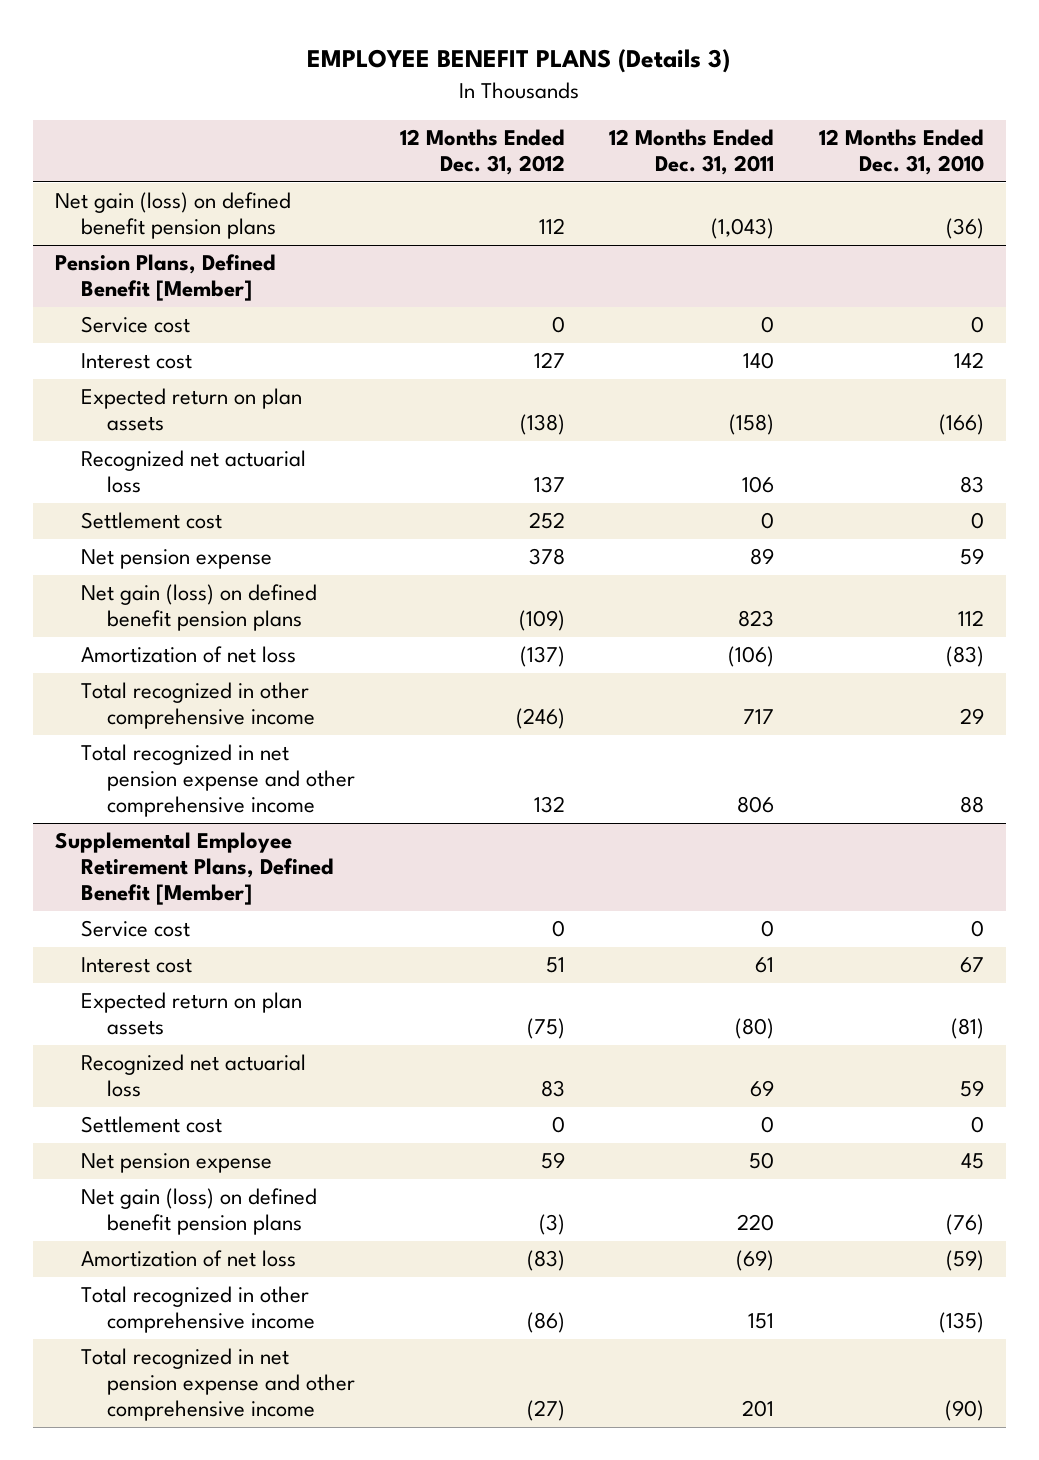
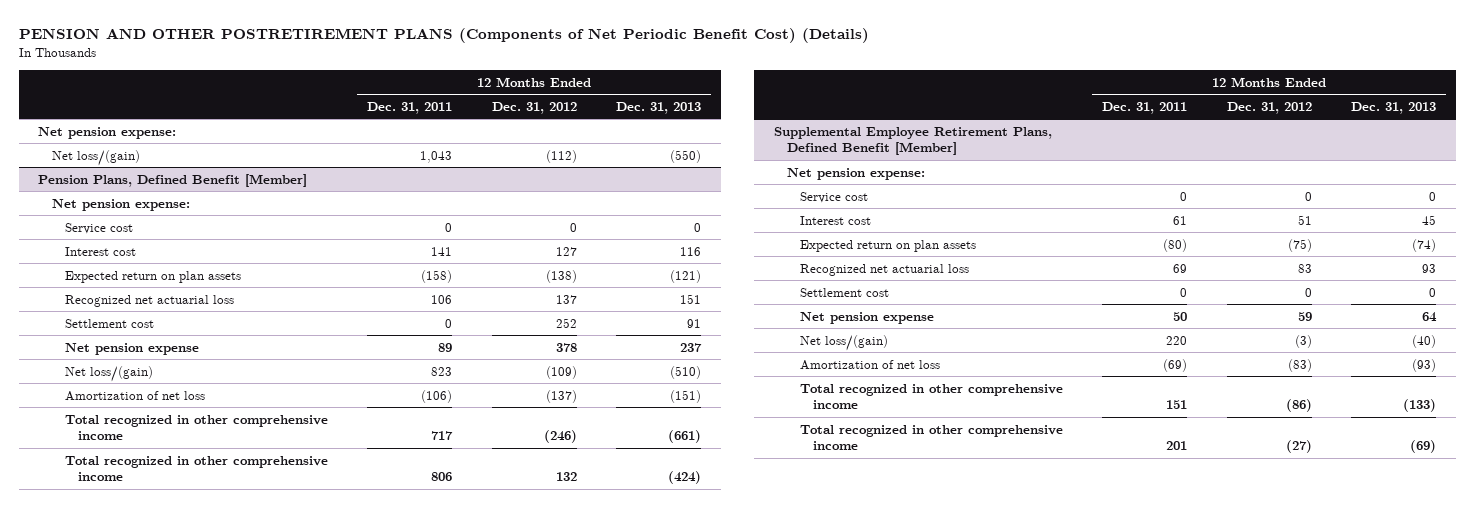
- EMPLOYEE BENEFIT PLANS (Details 3)
+ PENSION AND OTHER POSTRETIREMENT PLANS (Components of Net Periodic Benefit Cost) (Details)
- | 12 Months Ended Dec. 31, 2012 | 12 Months Ended Dec. 31, 2011 | 12 Months Ended Dec. 31, 2010
+ | 12 Months Ended Dec. 31, 2011 | 12 Months Ended Dec. 31, 2012 | 12 Months Ended Dec. 31, 2013
- Net gain (loss) on defined benefit pension plans | 112 | (1,043) | (36)
+ Net pension expense:
+ Net loss/(gain) | 1,043 | (112) | (550)
@ Pension Plans, Defined Benefit [Member]
+ Net pension expense:
- Interest cost | 127 | 140 | 142
+ Interest cost | 141 | 127 | 116
- Net gain (loss) on defined benefit pension plans | (109) | 823 | 112
+ Net loss/(gain) | 823 | (109) | (510)
- Total recognized in net pension expense and other comprehensive income | 132 | 806 | 88
+ Total recognized in other comprehensive income | 806 | 132 | (424)
@ Supplemental Employee Retirement Plans, Defined Benefit [Member]
+ Net pension expense:
- Net gain (loss) on defined benefit pension plans | (3) | 220 | (76)
+ Net loss/(gain) | 220 | (3) | (40)
- Total recognized in net pension expense and other comprehensive income | (27) | 201 | (90)
+ Total recognized in other comprehensive income | 201 | (27) | (69)

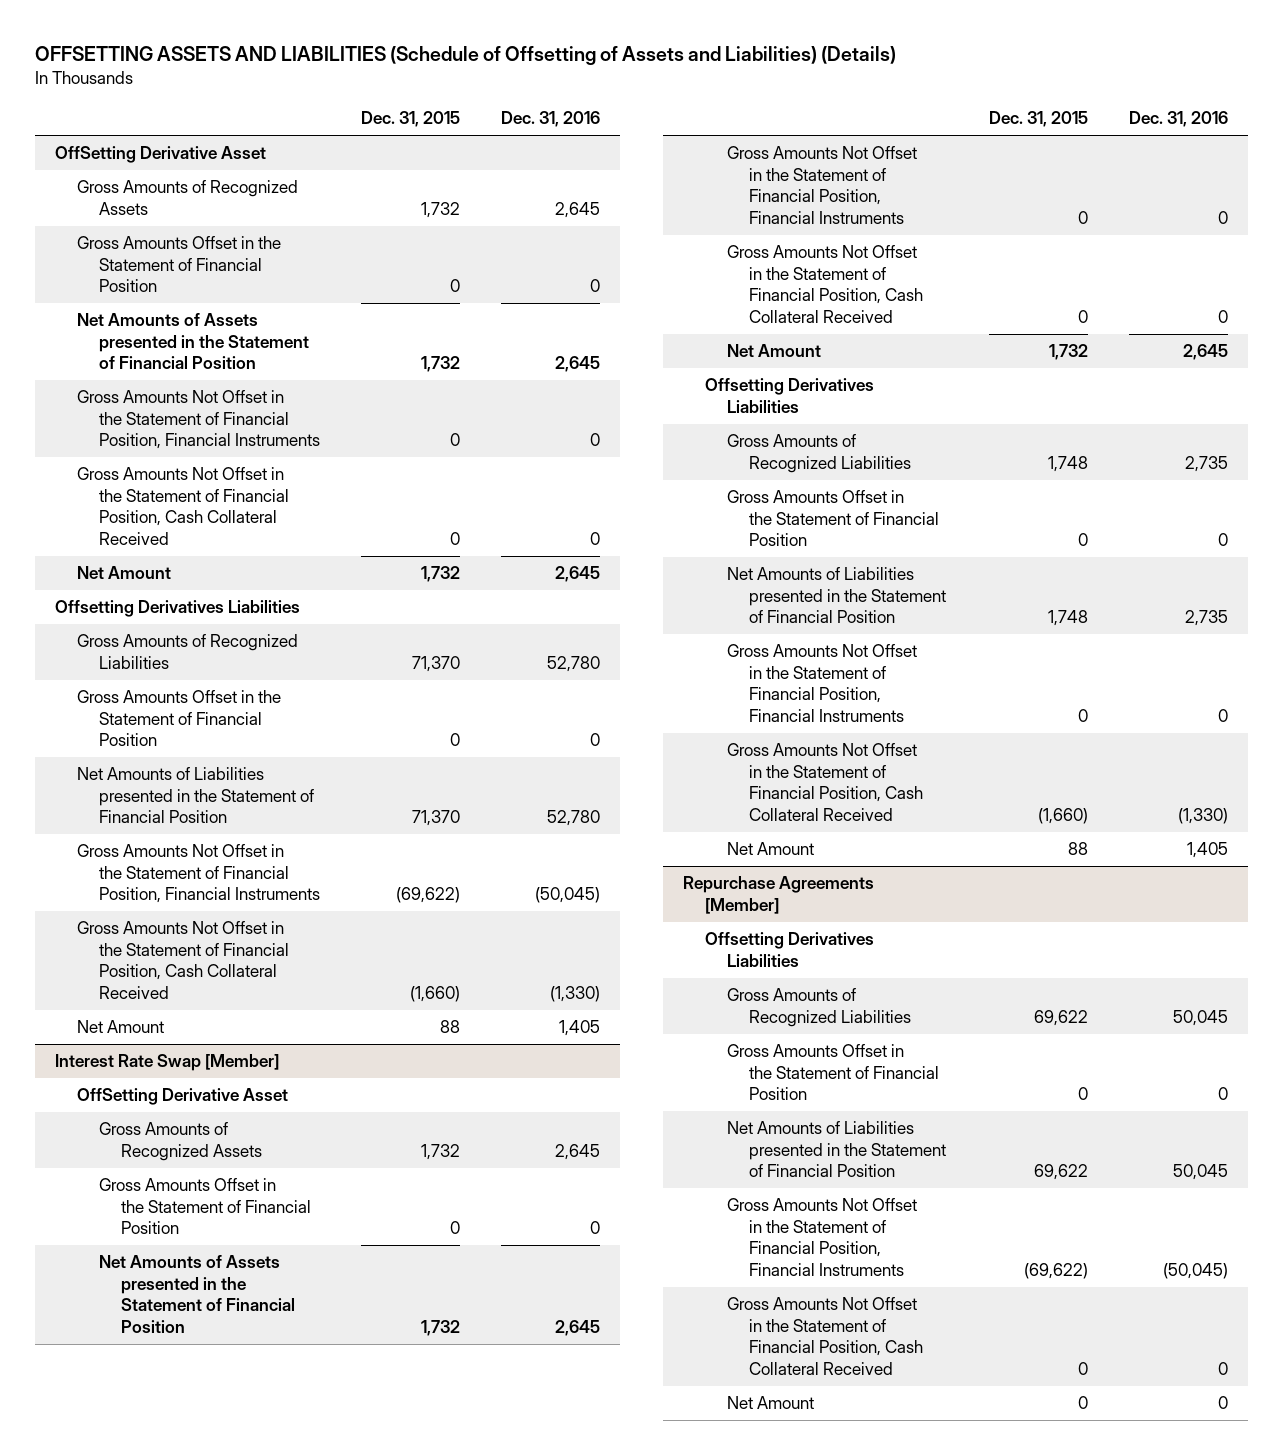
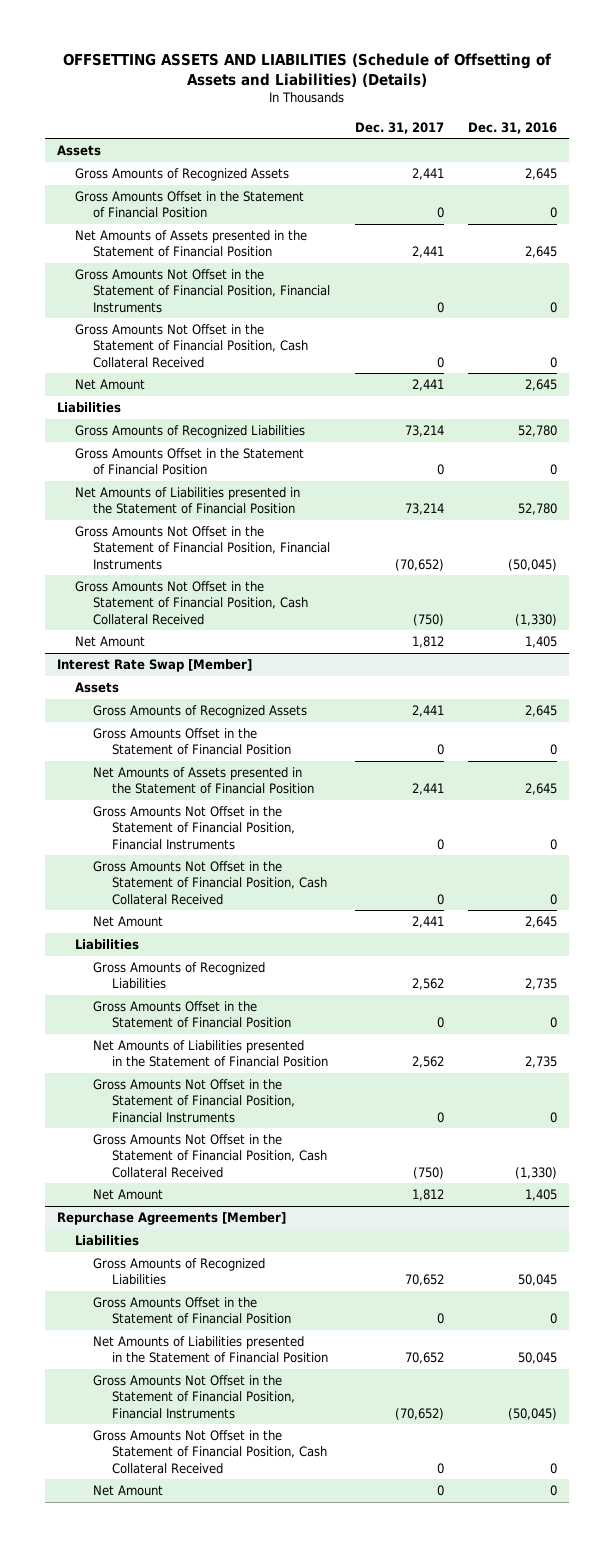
- | Dec. 31, 2015 | Dec. 31, 2016
+ | Dec. 31, 2017 | Dec. 31, 2016
- OffSetting Derivative Asset
+ Assets
- Offsetting Derivatives Liabilities
+ Liabilities
@ Interest Rate Swap [Member]
- OffSetting Derivative Asset
+ Assets
- Offsetting Derivatives Liabilities
+ Liabilities
@ Repurchase Agreements [Member]
- Offsetting Derivatives Liabilities
+ Liabilities

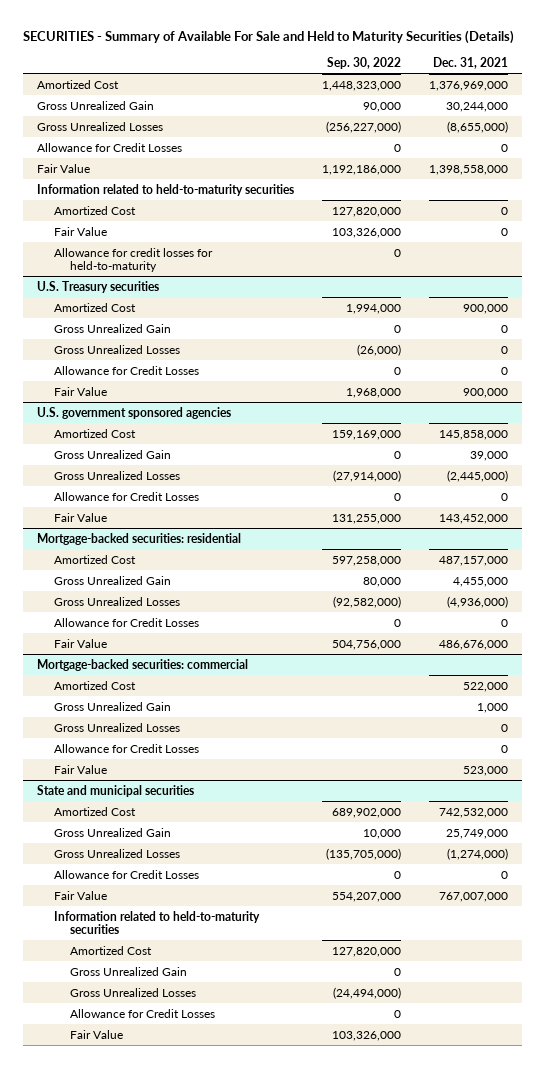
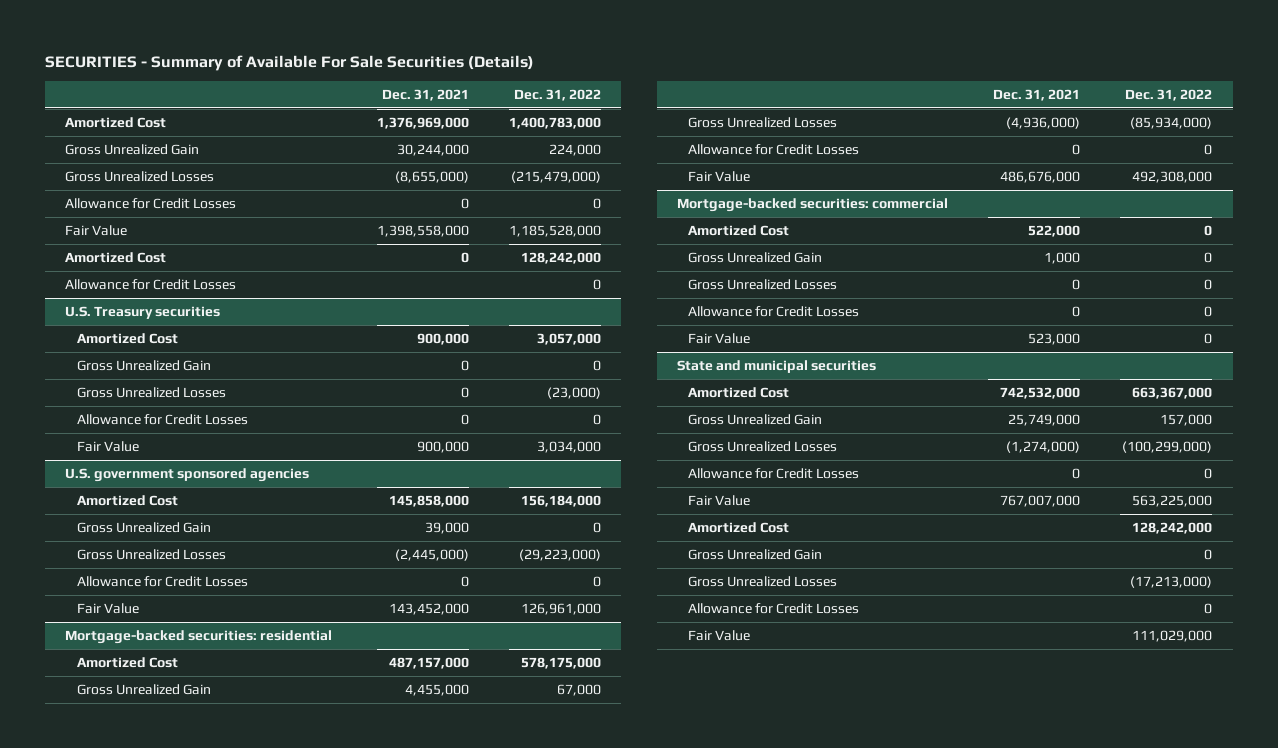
- SECURITIES - Summary of Available For Sale and Held to Maturity Securities (Details)
+ SECURITIES - Summary of Available For Sale Securities (Details)
- | Sep. 30, 2022 | Dec. 31, 2021
+ | Dec. 31, 2021 | Dec. 31, 2022
- Information related to held-to-maturity securities
- Fair Value | 103,326,000 | 0
- Allowance for credit losses for held-to-maturity | 0 |
+ Allowance for Credit Losses | | 0
@ State and municipal securities
- Information related to held-to-maturity securities

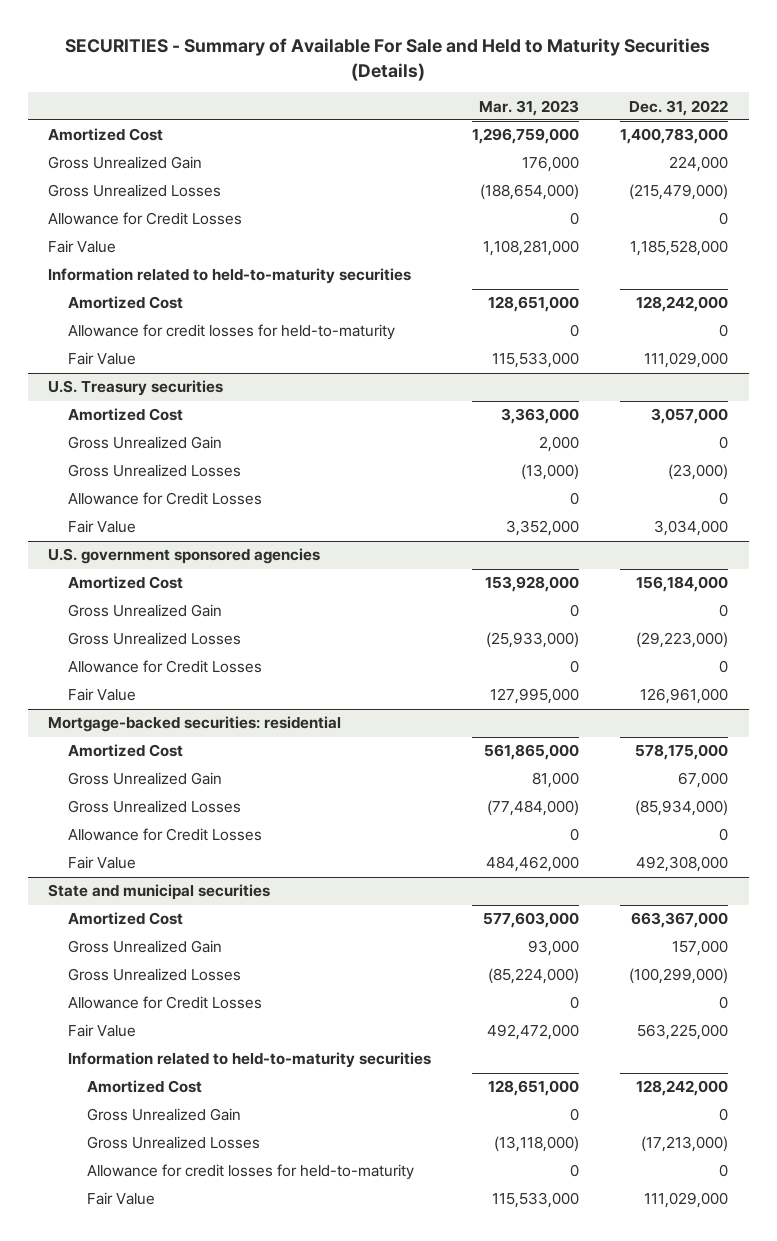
- SECURITIES - Summary of Available For Sale Securities (Details)
+ SECURITIES - Summary of Available For Sale and Held to Maturity Securities (Details)
- | Dec. 31, 2021 | Dec. 31, 2022
+ | Mar. 31, 2023 | Dec. 31, 2022
+ Information related to held-to-maturity securities
- Allowance for Credit Losses | | 0
+ Allowance for credit losses for held-to-maturity | 0 | 0
+ Fair Value | 115,533,000 | 111,029,000
- Mortgage-backed securities: commercial
- Amortized Cost | 522,000 | 0
- Gross Unrealized Gain | 1,000 | 0
- Gross Unrealized Losses | 0 | 0
- Allowance for Credit Losses | 0 | 0
- Fair Value | 523,000 | 0
@ State and municipal securities
+ Information related to held-to-maturity securities
- Allowance for Credit Losses | | 0
+ Allowance for credit losses for held-to-maturity | 0 | 0

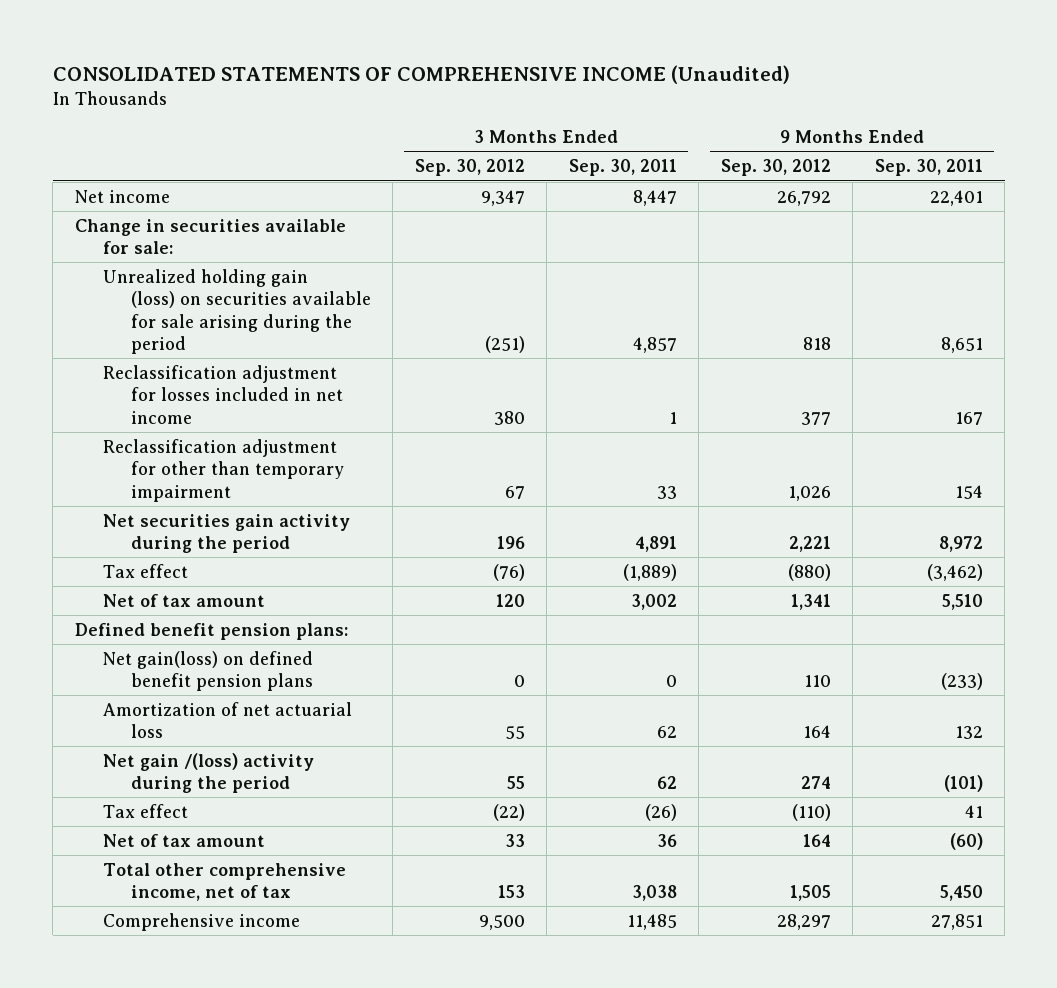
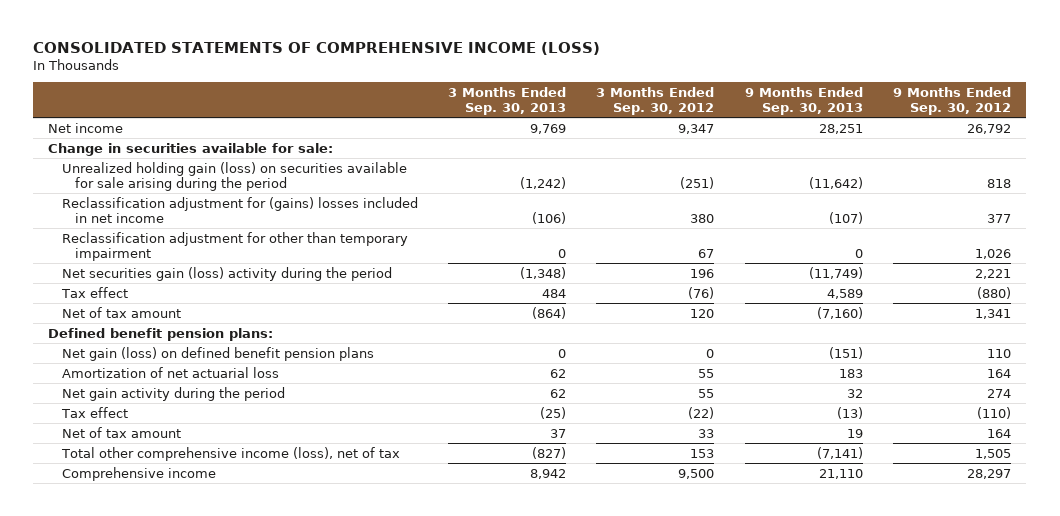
- CONSOLIDATED STATEMENTS OF COMPREHENSIVE INCOME (Unaudited)
+ CONSOLIDATED STATEMENTS OF COMPREHENSIVE INCOME (LOSS)
- | 3 Months Ended Sep. 30, 2012 | 3 Months Ended Sep. 30, 2011 | 9 Months Ended Sep. 30, 2012 | 9 Months Ended Sep. 30, 2011
+ | 3 Months Ended Sep. 30, 2013 | 3 Months Ended Sep. 30, 2012 | 9 Months Ended Sep. 30, 2013 | 9 Months Ended Sep. 30, 2012
- Reclassification adjustment for losses included in net income | 380 | 1 | 377 | 167
+ Reclassification adjustment for (gains) losses included in net income | (106) | 380 | (107) | 377
- Net securities gain activity during the period | 196 | 4,891 | 2,221 | 8,972
+ Net securities gain (loss) activity during the period | (1,348) | 196 | (11,749) | 2,221
- Net gain(loss) on defined benefit pension plans | 0 | 0 | 110 | (233)
+ Net gain (loss) on defined benefit pension plans | 0 | 0 | (151) | 110
- Net gain /(loss) activity during the period | 55 | 62 | 274 | (101)
+ Net gain activity during the period | 62 | 55 | 32 | 274
- Total other comprehensive income, net of tax | 153 | 3,038 | 1,505 | 5,450
+ Total other comprehensive income (loss), net of tax | (827) | 153 | (7,141) | 1,505

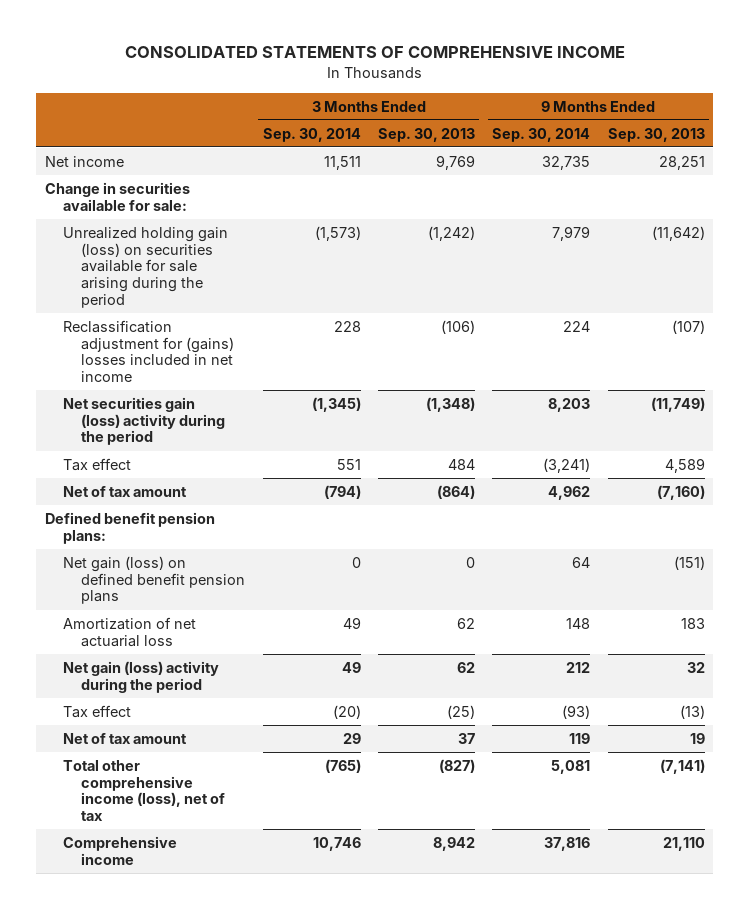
- CONSOLIDATED STATEMENTS OF COMPREHENSIVE INCOME (LOSS)
+ CONSOLIDATED STATEMENTS OF COMPREHENSIVE INCOME
- | 3 Months Ended Sep. 30, 2013 | 3 Months Ended Sep. 30, 2012 | 9 Months Ended Sep. 30, 2013 | 9 Months Ended Sep. 30, 2012
+ | 3 Months Ended Sep. 30, 2014 | 3 Months Ended Sep. 30, 2013 | 9 Months Ended Sep. 30, 2014 | 9 Months Ended Sep. 30, 2013
- Reclassification adjustment for other than temporary impairment | 0 | 67 | 0 | 1,026
- Net gain activity during the period | 62 | 55 | 32 | 274
+ Net gain (loss) activity during the period | 49 | 62 | 212 | 32

